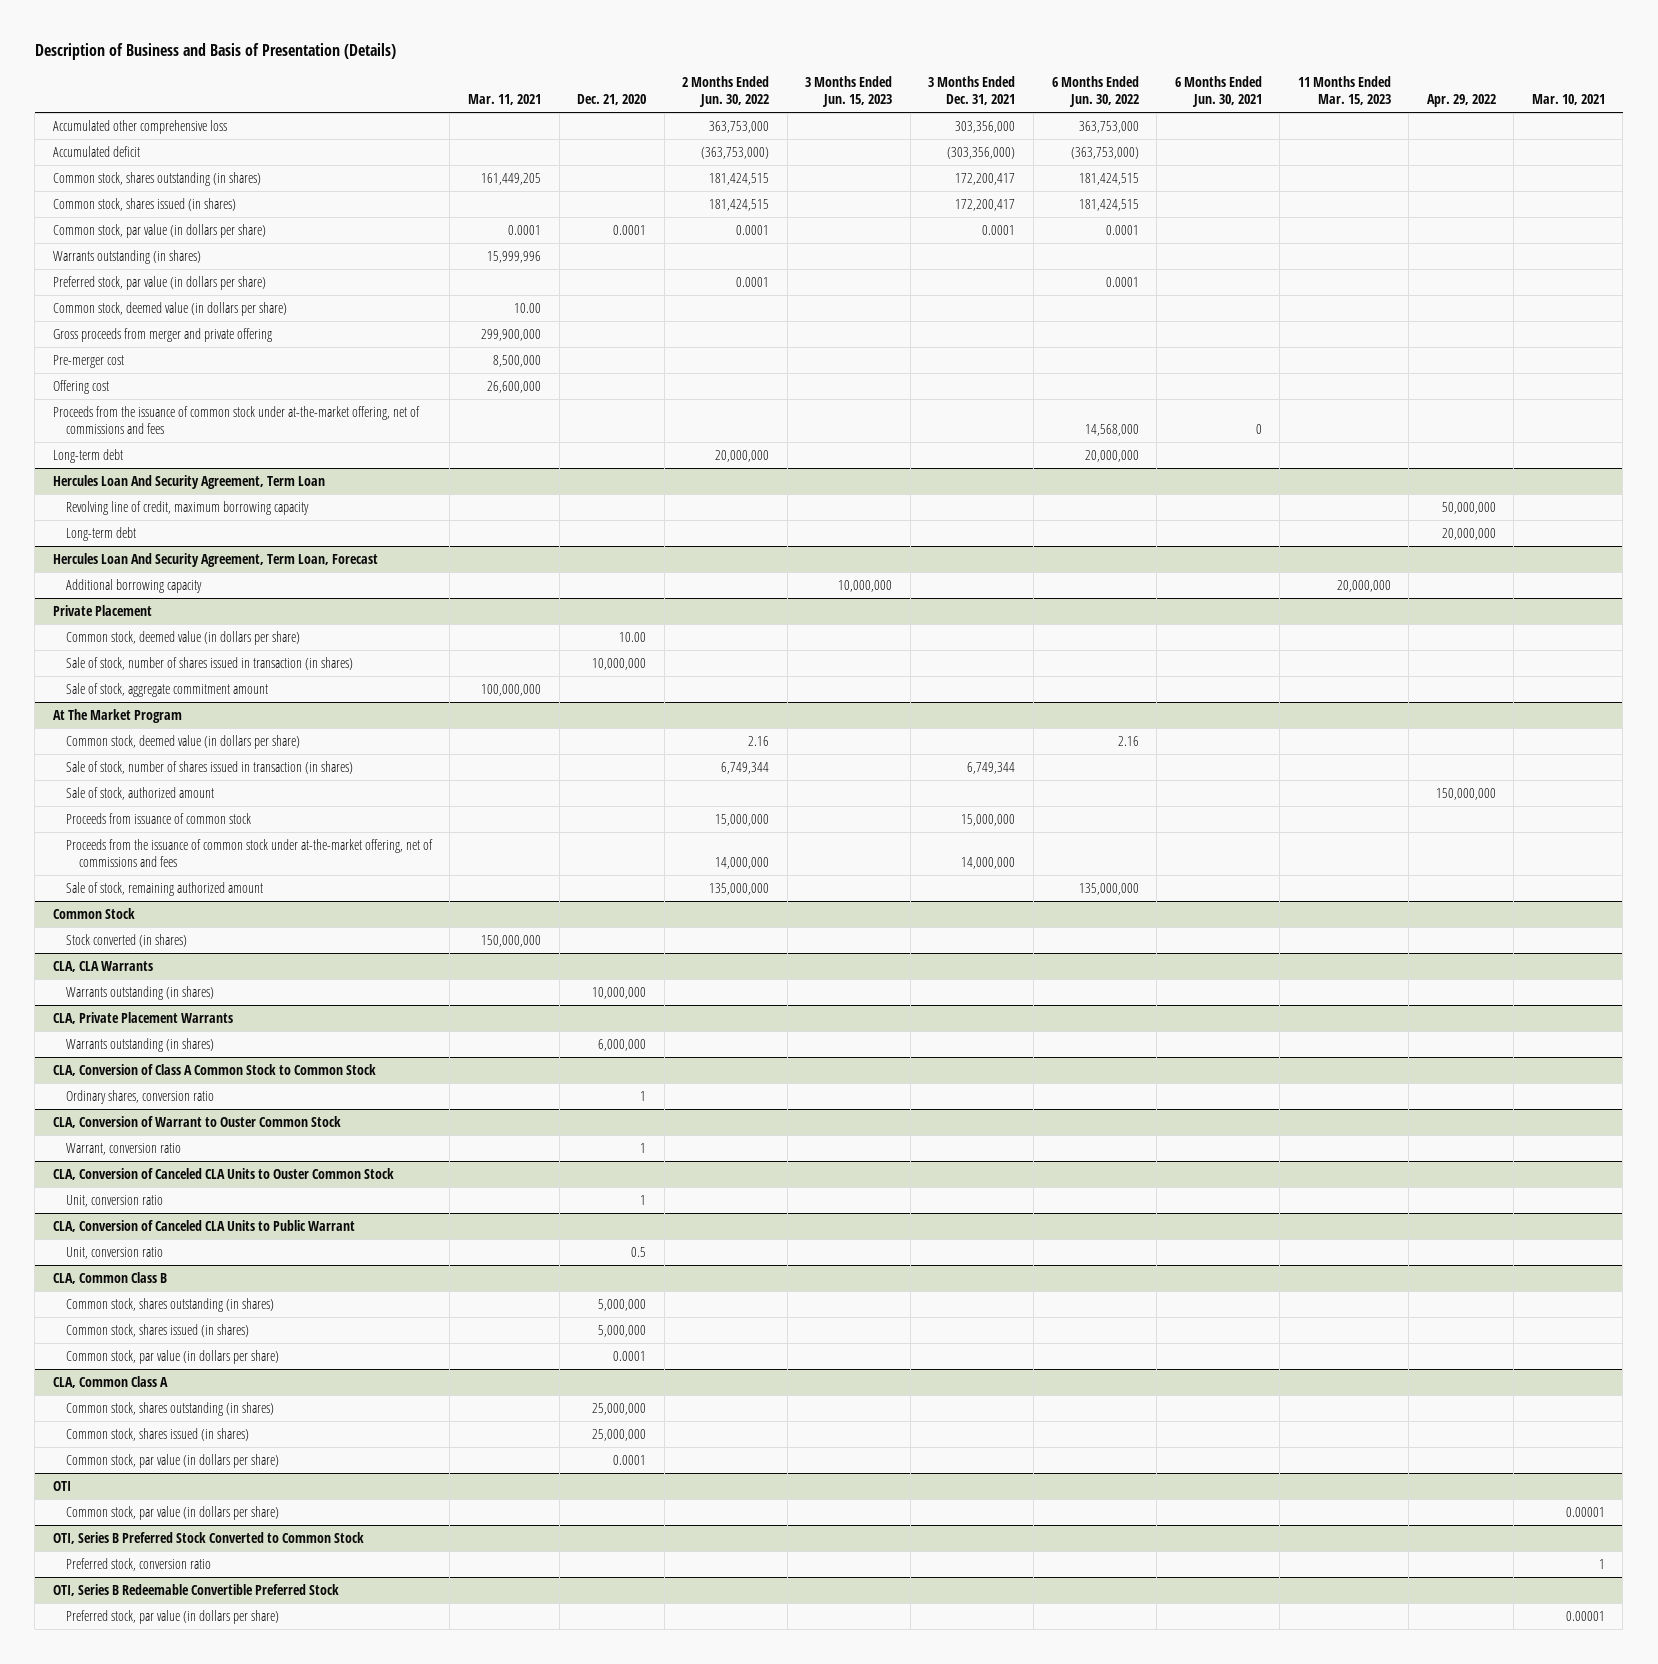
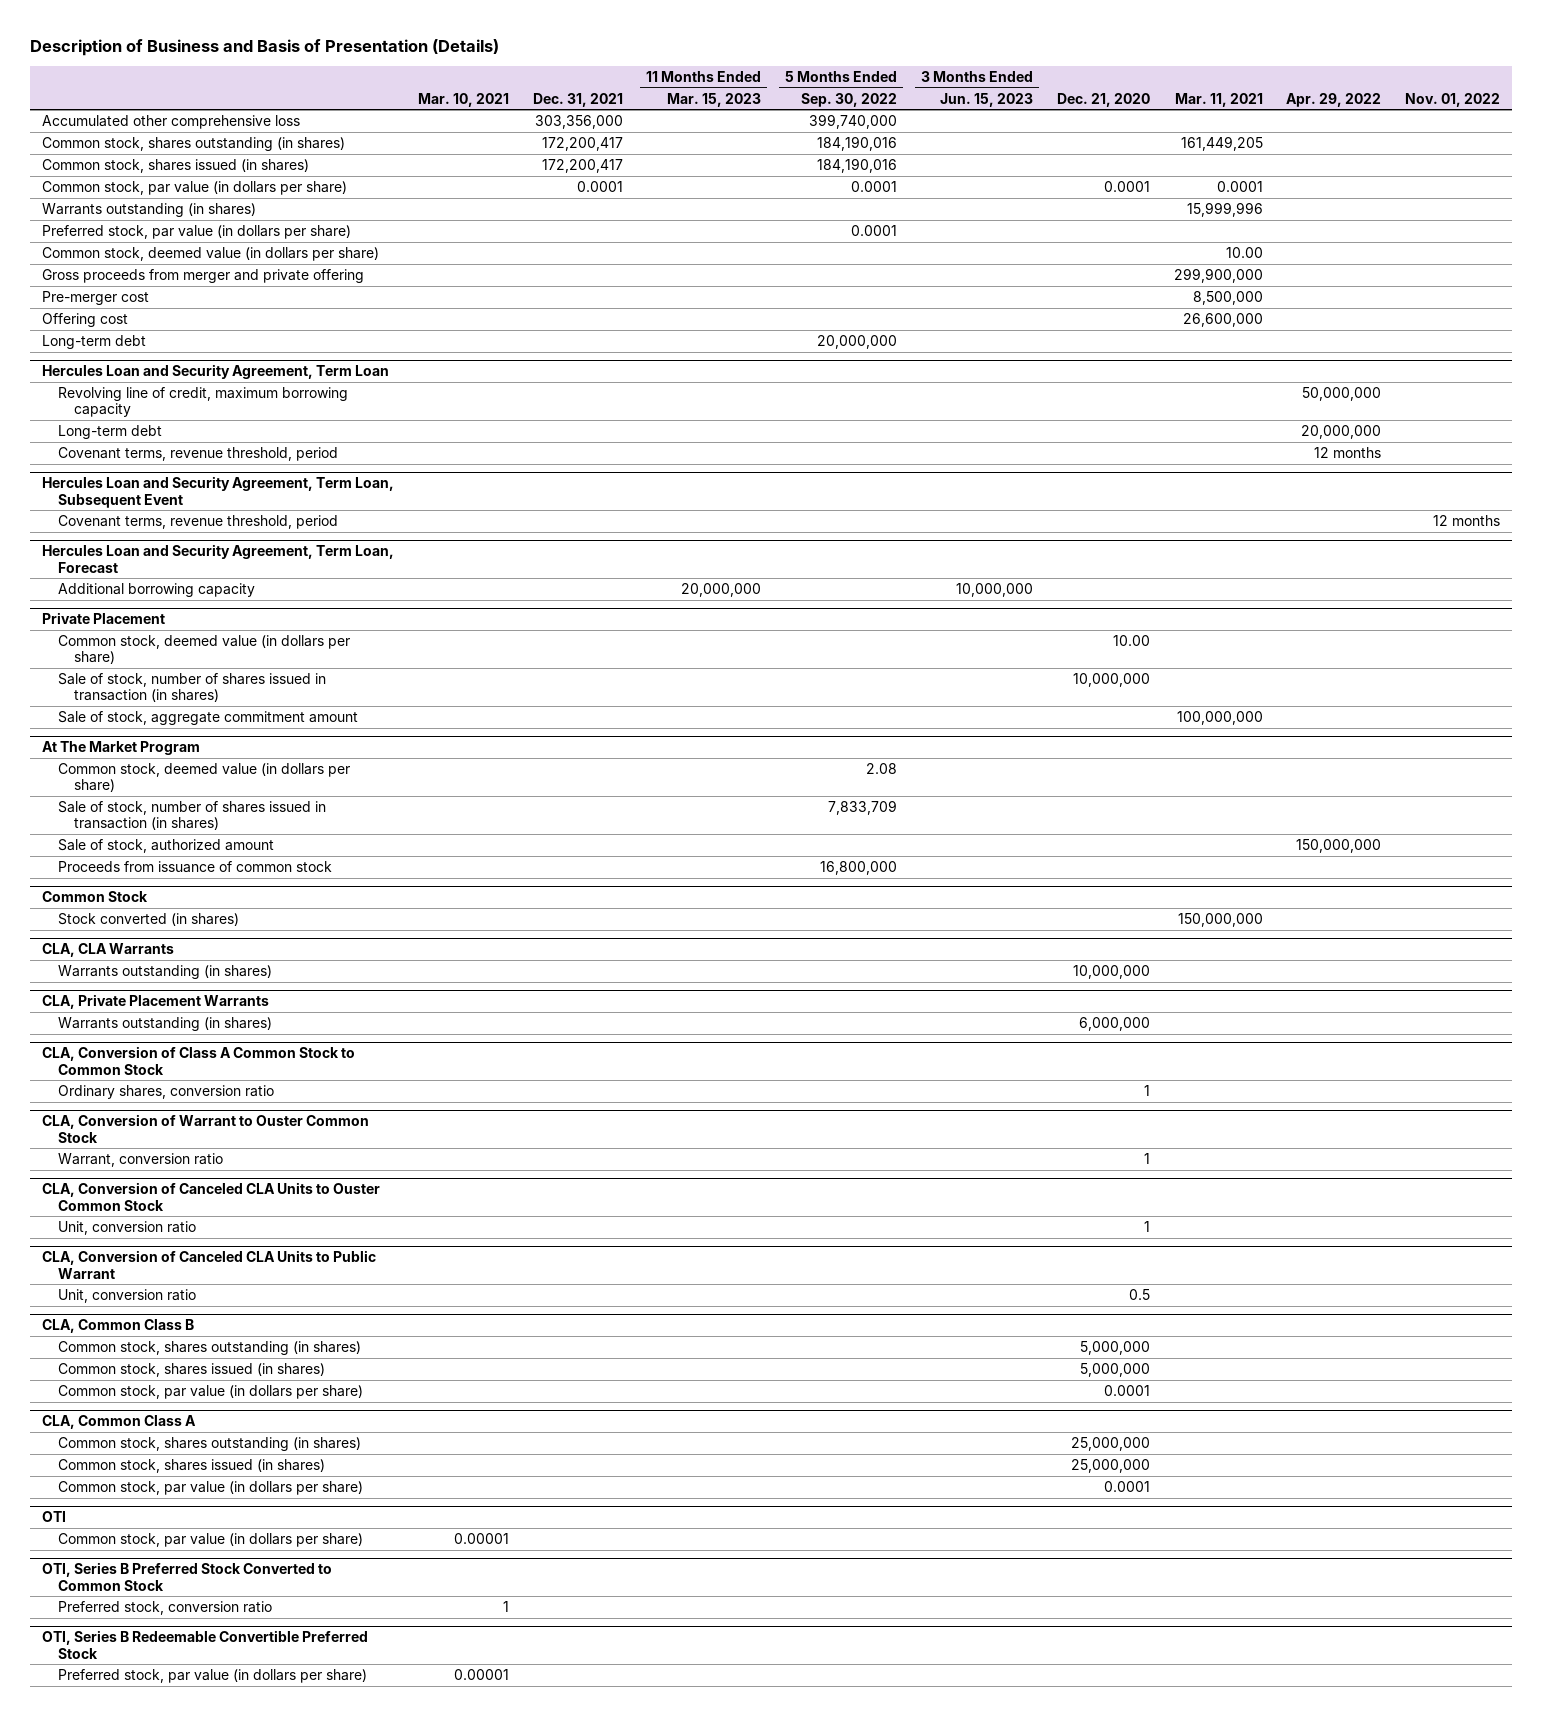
- | Mar. 11, 2021 | Dec. 21, 2020 | 2 Months Ended Jun. 30, 2022 | 3 Months Ended Jun. 15, 2023 | 3 Months Ended Dec. 31, 2021 | 6 Months Ended Jun. 30, 2022 | 6 Months Ended Jun. 30, 2021 | 11 Months Ended Mar. 15, 2023 | Apr. 29, 2022 | Mar. 10, 2021
+ | Mar. 10, 2021 | Dec. 31, 2021 | 11 Months Ended Mar. 15, 2023 | 5 Months Ended Sep. 30, 2022 | 3 Months Ended Jun. 15, 2023 | Dec. 21, 2020 | Mar. 11, 2021 | Apr. 29, 2022 | Nov. 01, 2022
- Accumulated deficit | | | (363,753,000) | | (303,356,000) | (363,753,000) | | | |
- Proceeds from the issuance of common stock under at-the-market offering, net of commissions and fees | | | | | | 14,568,000 | 0 | | |
- Hercules Loan And Security Agreement, Term Loan
+ Hercules Loan and Security Agreement, Term Loan
- Hercules Loan And Security Agreement, Term Loan, Forecast
+ Covenant terms, revenue threshold, period | | | | | | | | 12 months |
+ Hercules Loan and Security Agreement, Term Loan, Subsequent Event
+ Covenant terms, revenue threshold, period | | | | | | | | | 12 months
+ Hercules Loan and Security Agreement, Term Loan, Forecast
@ At The Market Program
- Proceeds from the issuance of common stock under at-the-market offering, net of commissions and fees | | | 14,000,000 | | 14,000,000 | | | | |
- Sale of stock, remaining authorized amount | | | 135,000,000 | | | 135,000,000 | | | |

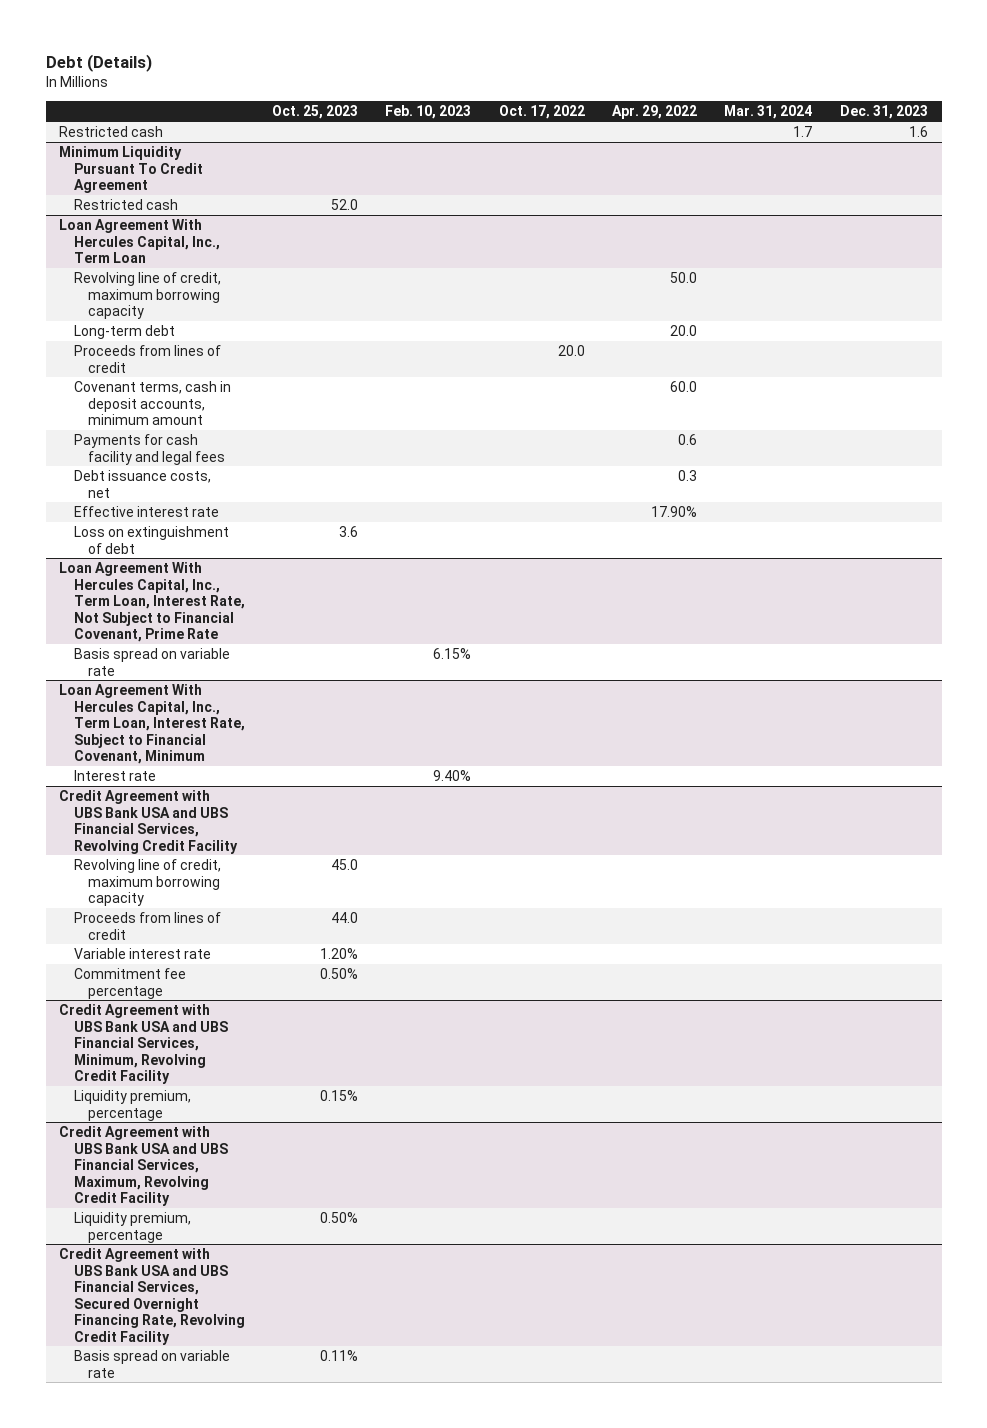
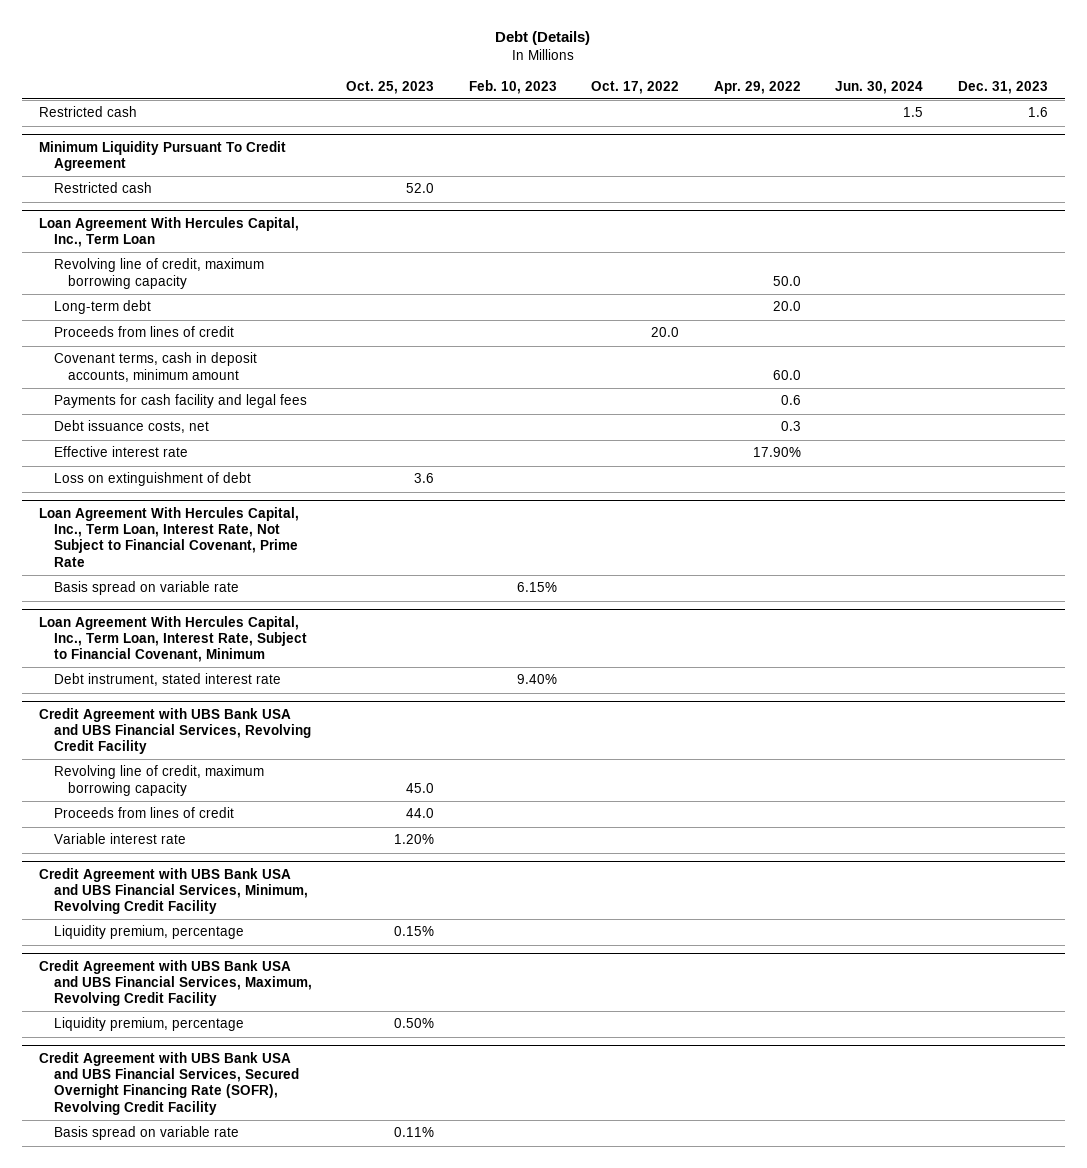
- | Oct. 25, 2023 | Feb. 10, 2023 | Oct. 17, 2022 | Apr. 29, 2022 | Mar. 31, 2024 | Dec. 31, 2023
+ | Oct. 25, 2023 | Feb. 10, 2023 | Oct. 17, 2022 | Apr. 29, 2022 | Jun. 30, 2024 | Dec. 31, 2023
@ Loan Agreement With Hercules Capital, Inc., Term Loan, Interest Rate, Subject to Financial Covenant, Minimum
- Interest rate | | 9.40% | | | |
+ Debt instrument, stated interest rate | | 9.40% | | | |
@ Credit Agreement with UBS Bank USA and UBS Financial Services, Revolving Credit Facility
- Commitment fee percentage | 0.50% | | | | |
- Credit Agreement with UBS Bank USA and UBS Financial Services, Secured Overnight Financing Rate, Revolving Credit Facility
+ Credit Agreement with UBS Bank USA and UBS Financial Services, Secured Overnight Financing Rate (SOFR), Revolving Credit Facility

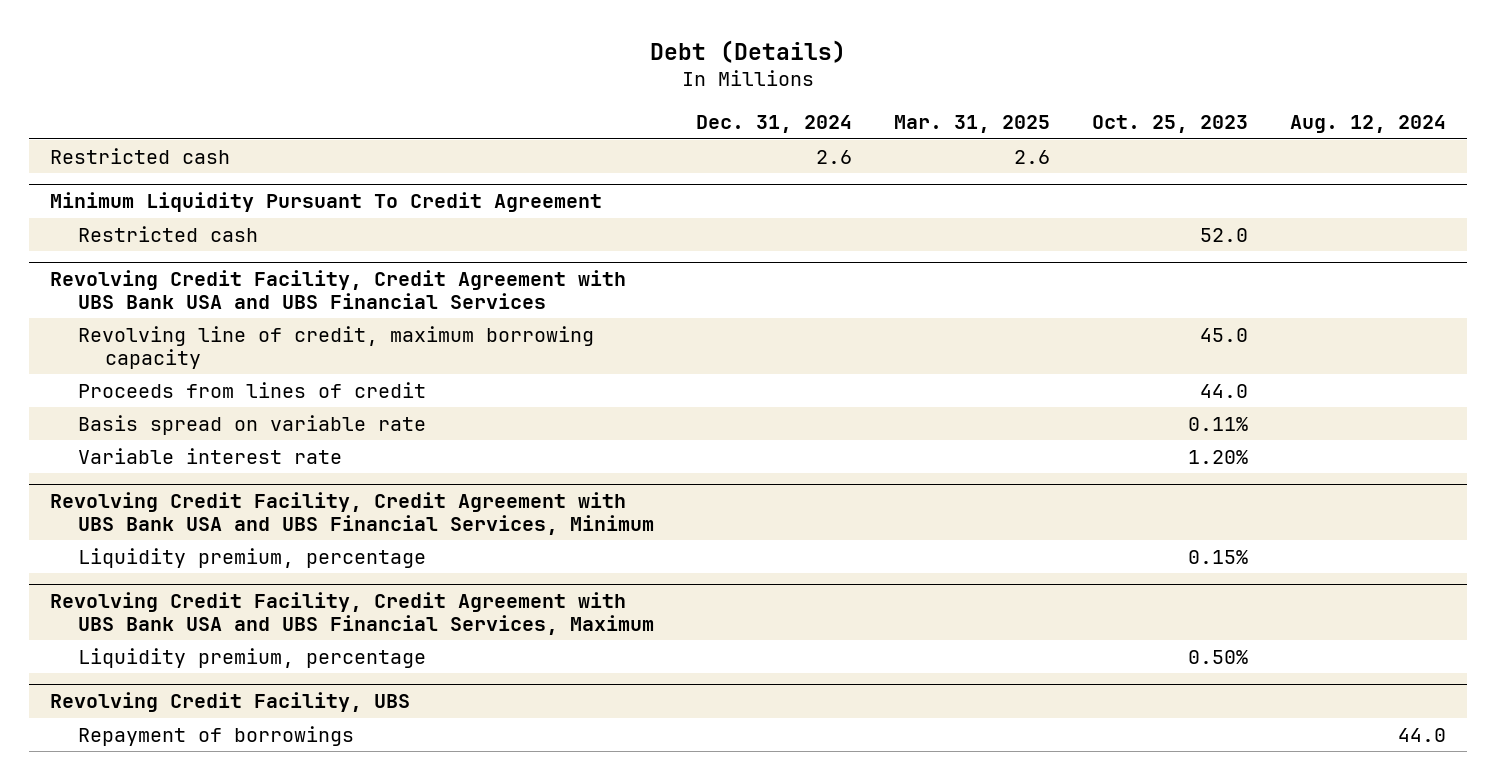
- | Oct. 25, 2023 | Feb. 10, 2023 | Oct. 17, 2022 | Apr. 29, 2022 | Jun. 30, 2024 | Dec. 31, 2023
+ | Dec. 31, 2024 | Mar. 31, 2025 | Oct. 25, 2023 | Aug. 12, 2024
- Loan Agreement With Hercules Capital, Inc., Term Loan
- Revolving line of credit, maximum borrowing capacity | | | | 50.0 | |
- Long-term debt | | | | 20.0 | |
- Proceeds from lines of credit | | | 20.0 | | |
- Covenant terms, cash in deposit accounts, minimum amount | | | | 60.0 | |
- Payments for cash facility and legal fees | | | | 0.6 | |
- Debt issuance costs, net | | | | 0.3 | |
- Effective interest rate | | | | 17.90% | |
- Loss on extinguishment of debt | 3.6 | | | | |
- Loan Agreement With Hercules Capital, Inc., Term Loan, Interest Rate, Not Subject to Financial Covenant, Prime Rate
- Basis spread on variable rate | | 6.15% | | | |
- Loan Agreement With Hercules Capital, Inc., Term Loan, Interest Rate, Subject to Financial Covenant, Minimum
- Debt instrument, stated interest rate | | 9.40% | | | |
- Credit Agreement with UBS Bank USA and UBS Financial Services, Revolving Credit Facility
+ Revolving Credit Facility, Credit Agreement with UBS Bank USA and UBS Financial Services
+ Basis spread on variable rate | | | 0.11% |
- Credit Agreement with UBS Bank USA and UBS Financial Services, Minimum, Revolving Credit Facility
+ Revolving Credit Facility, Credit Agreement with UBS Bank USA and UBS Financial Services, Minimum
- Credit Agreement with UBS Bank USA and UBS Financial Services, Maximum, Revolving Credit Facility
+ Revolving Credit Facility, Credit Agreement with UBS Bank USA and UBS Financial Services, Maximum
- Credit Agreement with UBS Bank USA and UBS Financial Services, Secured Overnight Financing Rate (SOFR), Revolving Credit Facility
- Basis spread on variable rate | 0.11% | | | | |
+ Revolving Credit Facility, UBS
+ Repayment of borrowings | | | | 44.0

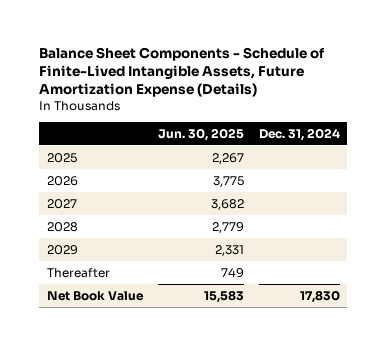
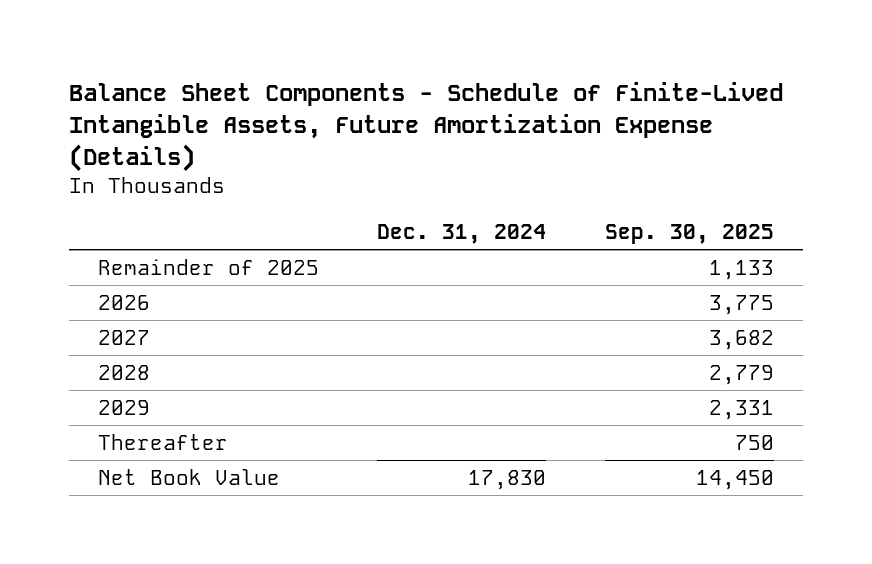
- | Jun. 30, 2025 | Dec. 31, 2024
+ | Dec. 31, 2024 | Sep. 30, 2025
- 2025 | 2,267 |
+ Remainder of 2025 | | 1,133

